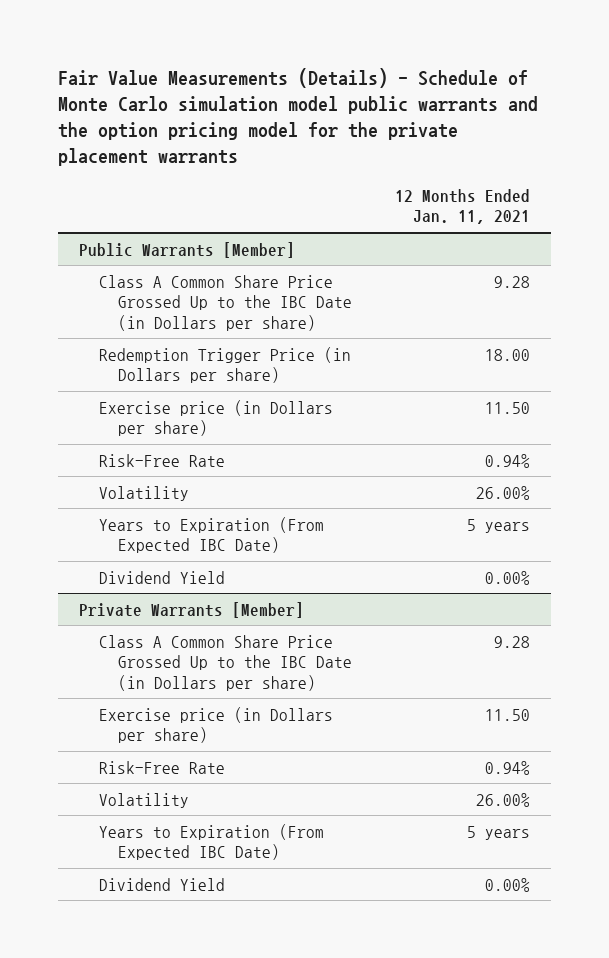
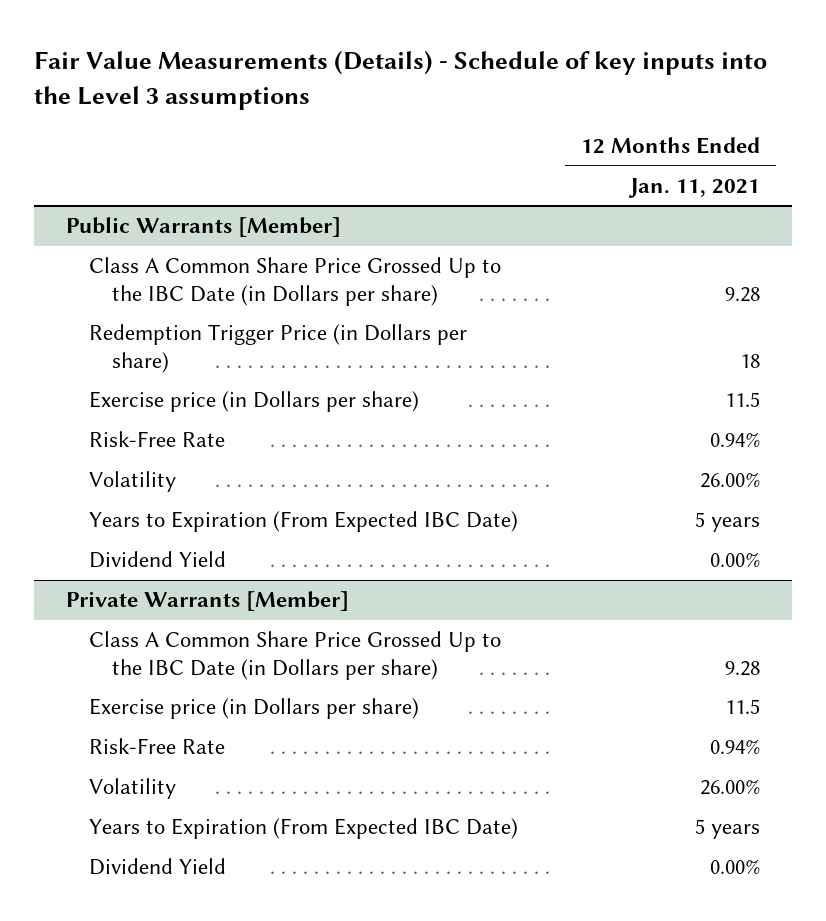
- Fair Value Measurements (Details) - Schedule of Monte Carlo simulation model public warrants and the option pricing model for the private placement warrants
+ Fair Value Measurements (Details) - Schedule of key inputs into the Level 3 assumptions
@ Public Warrants [Member]
- Redemption Trigger Price (in Dollars per share) | 18.00
- Exercise price (in Dollars per share) | 11.50
+ Redemption Trigger Price (in Dollars per share) | 18
+ Exercise price (in Dollars per share) | 11.5
@ Private Warrants [Member]
- Exercise price (in Dollars per share) | 11.50
+ Exercise price (in Dollars per share) | 11.5

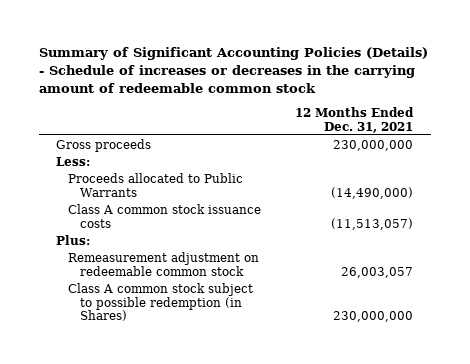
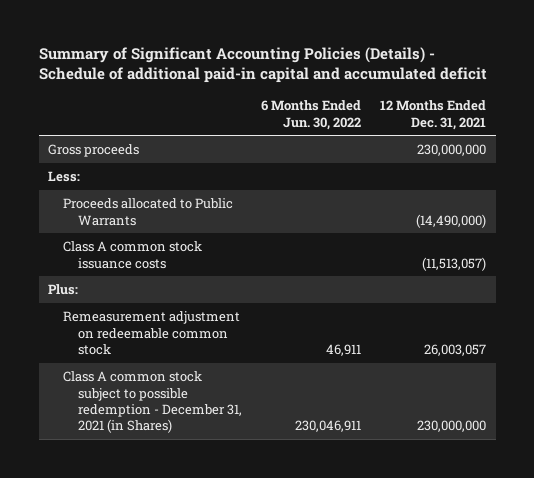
- Summary of Significant Accounting Policies (Details) - Schedule of increases or decreases in the carrying amount of redeemable common stock
+ Summary of Significant Accounting Policies (Details) - Schedule of additional paid-in capital and accumulated deficit
- | 12 Months Ended Dec. 31, 2021
+ | 6 Months Ended Jun. 30, 2022 | 12 Months Ended Dec. 31, 2021
- Class A common stock subject to possible redemption (in Shares) | 230,000,000
+ Class A common stock subject to possible redemption - December 31, 2021 (in Shares) | 230,046,911 | 230,000,000

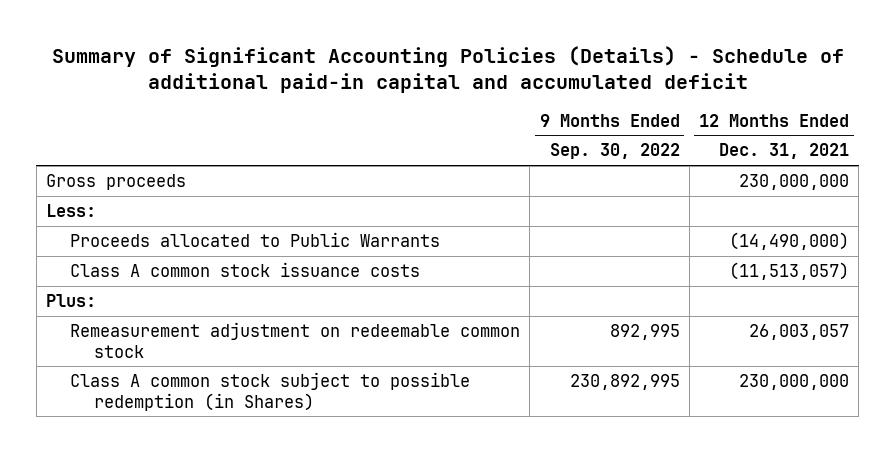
- | 6 Months Ended Jun. 30, 2022 | 12 Months Ended Dec. 31, 2021
+ | 9 Months Ended Sep. 30, 2022 | 12 Months Ended Dec. 31, 2021
- Class A common stock subject to possible redemption - December 31, 2021 (in Shares) | 230,046,911 | 230,000,000
+ Class A common stock subject to possible redemption (in Shares) | 230,892,995 | 230,000,000

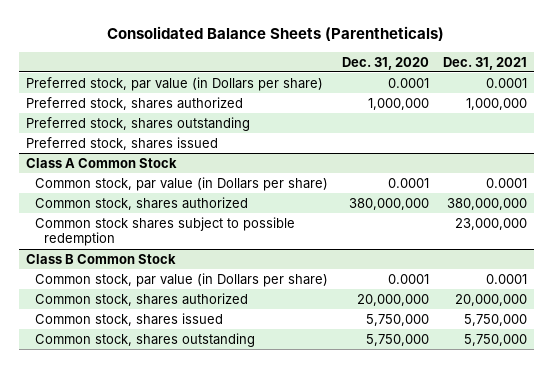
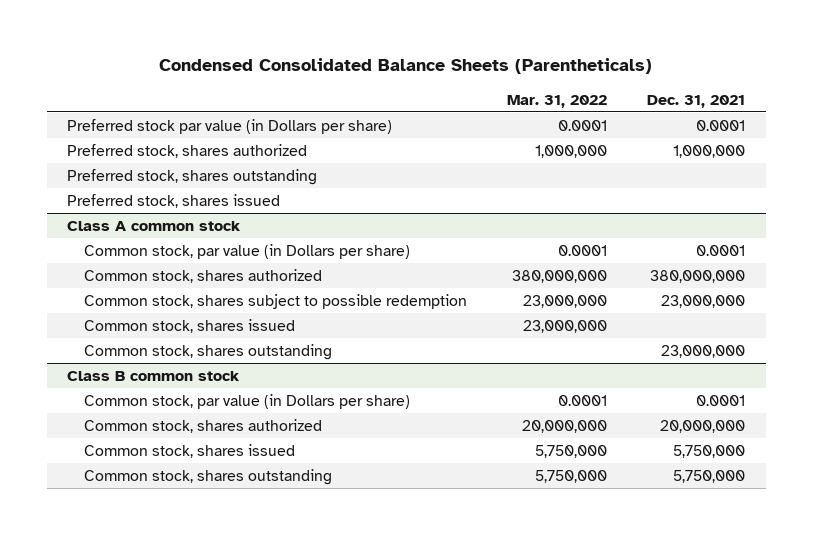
- Consolidated Balance Sheets (Parentheticals)
+ Condensed Consolidated Balance Sheets (Parentheticals)
- | Dec. 31, 2020 | Dec. 31, 2021
+ | Mar. 31, 2022 | Dec. 31, 2021
- Preferred stock, par value (in Dollars per share) | 0.0001 | 0.0001
+ Preferred stock par value (in Dollars per share) | 0.0001 | 0.0001
- Class A Common Stock
+ Class A common stock
- Common stock shares subject to possible redemption | | 23,000,000
- Class B Common Stock
+ Common stock, shares subject to possible redemption | 23,000,000 | 23,000,000
+ Common stock, shares issued | 23,000,000 |
+ Common stock, shares outstanding | | 23,000,000
+ Class B common stock

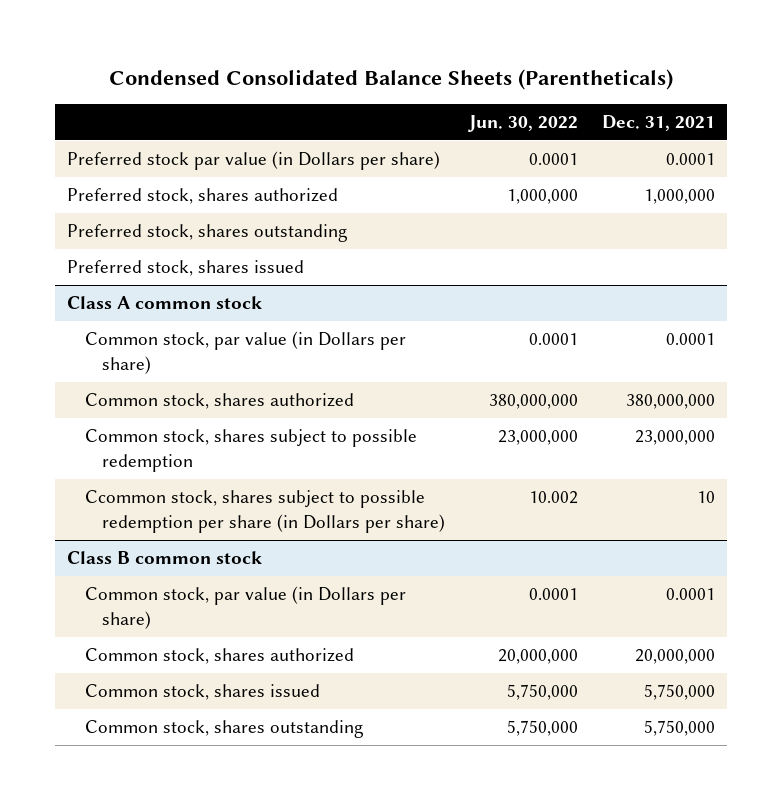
- | Mar. 31, 2022 | Dec. 31, 2021
+ | Jun. 30, 2022 | Dec. 31, 2021
@ Class A common stock
- Common stock, shares issued | 23,000,000 |
- Common stock, shares outstanding | | 23,000,000
+ Ccommon stock, shares subject to possible redemption per share (in Dollars per share) | 10.002 | 10

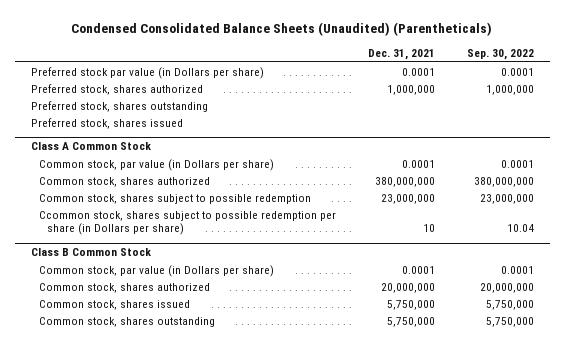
- Condensed Consolidated Balance Sheets (Parentheticals)
+ Condensed Consolidated Balance Sheets (Unaudited) (Parentheticals)
- | Jun. 30, 2022 | Dec. 31, 2021
+ | Dec. 31, 2021 | Sep. 30, 2022
- Class A common stock
+ Class A Common Stock
- Class B common stock
+ Class B Common Stock

